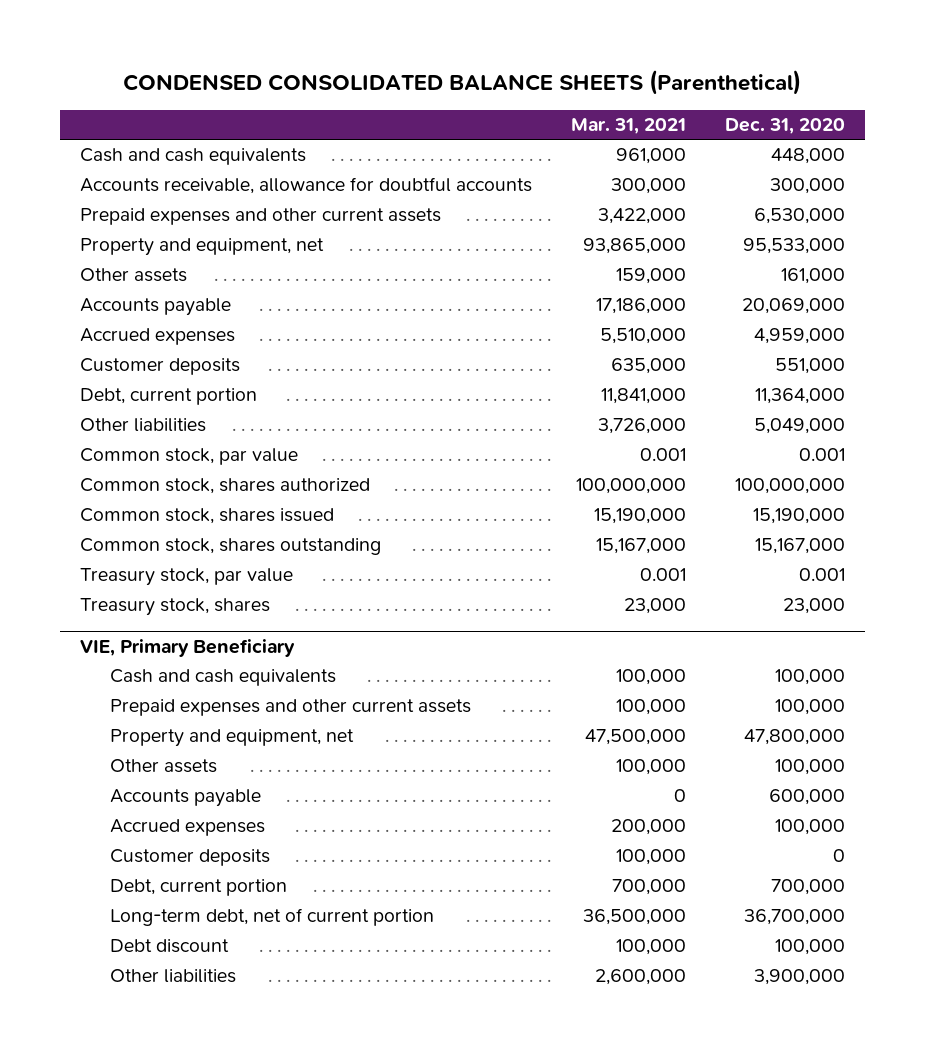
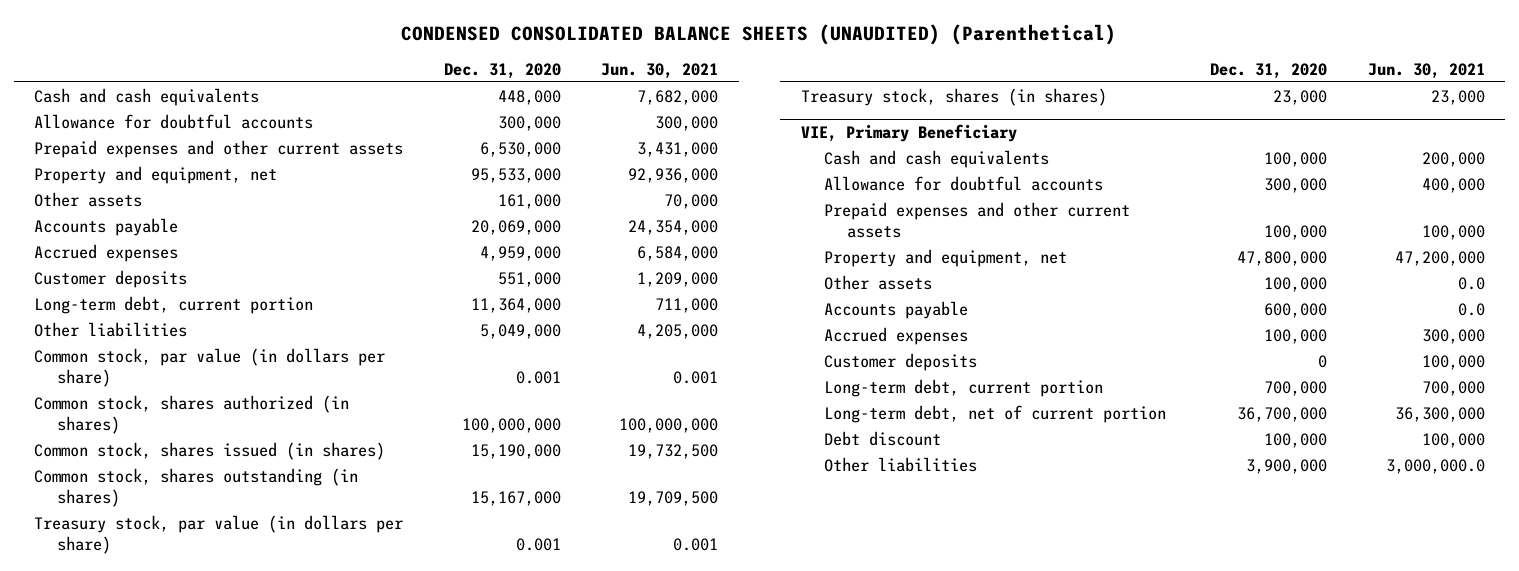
- CONDENSED CONSOLIDATED BALANCE SHEETS (Parenthetical)
+ CONDENSED CONSOLIDATED BALANCE SHEETS (UNAUDITED) (Parenthetical)
- | Mar. 31, 2021 | Dec. 31, 2020
+ | Dec. 31, 2020 | Jun. 30, 2021
- Accounts receivable, allowance for doubtful accounts | 300,000 | 300,000
+ Allowance for doubtful accounts | 300,000 | 300,000
- Debt, current portion | 11,841,000 | 11,364,000
+ Long-term debt, current portion | 11,364,000 | 711,000
- Common stock, par value | 0.001 | 0.001
- Common stock, shares authorized | 100,000,000 | 100,000,000
- Common stock, shares issued | 15,190,000 | 15,190,000
- Common stock, shares outstanding | 15,167,000 | 15,167,000
- Treasury stock, par value | 0.001 | 0.001
- Treasury stock, shares | 23,000 | 23,000
+ Common stock, par value (in dollars per share) | 0.001 | 0.001
+ Common stock, shares authorized (in shares) | 100,000,000 | 100,000,000
+ Common stock, shares issued (in shares) | 15,190,000 | 19,732,500
+ Common stock, shares outstanding (in shares) | 15,167,000 | 19,709,500
+ Treasury stock, par value (in dollars per share) | 0.001 | 0.001
+ Treasury stock, shares (in shares) | 23,000 | 23,000
@ VIE, Primary Beneficiary
+ Allowance for doubtful accounts | 300,000 | 400,000
- Debt, current portion | 700,000 | 700,000
+ Long-term debt, current portion | 700,000 | 700,000

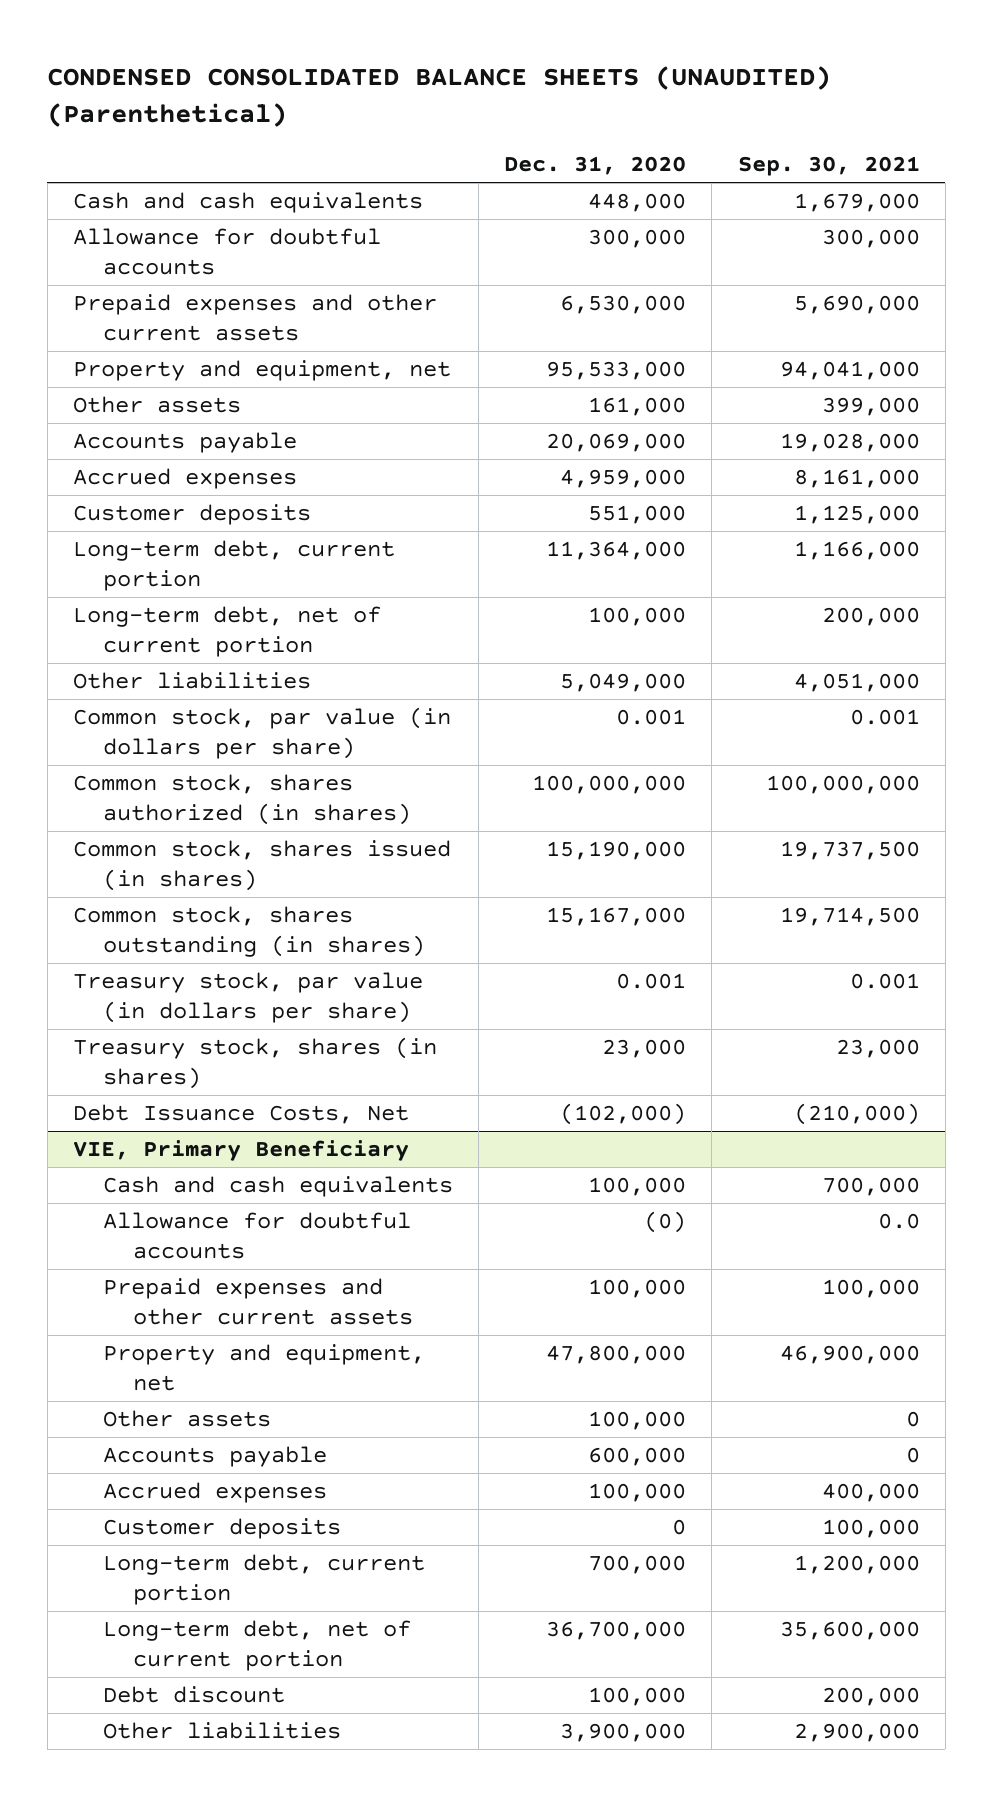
- | Dec. 31, 2020 | Jun. 30, 2021
+ | Dec. 31, 2020 | Sep. 30, 2021
+ Long-term debt, net of current portion | 100,000 | 200,000
+ Debt Issuance Costs, Net | (102,000) | (210,000)
@ VIE, Primary Beneficiary
- Allowance for doubtful accounts | 300,000 | 400,000
+ Allowance for doubtful accounts | (0) | 0.0

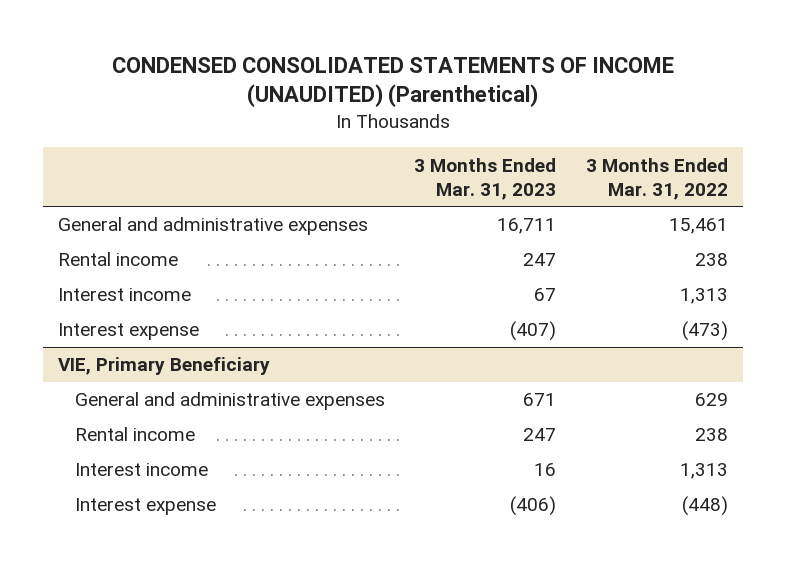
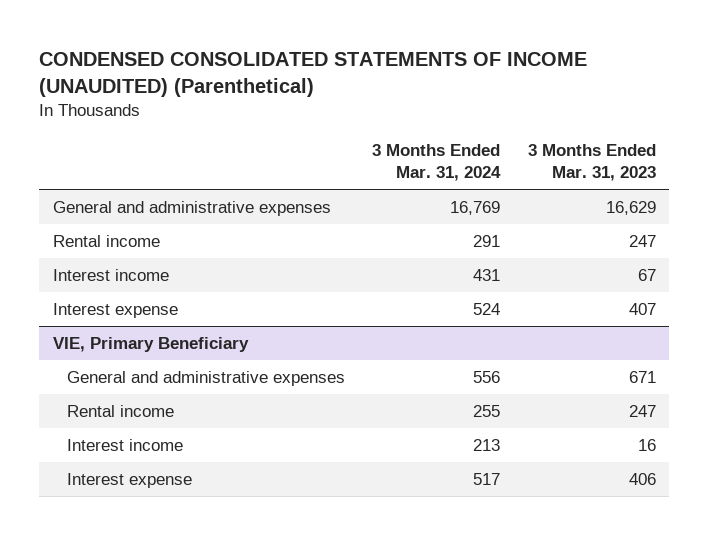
- | 3 Months Ended Mar. 31, 2023 | 3 Months Ended Mar. 31, 2022
+ | 3 Months Ended Mar. 31, 2024 | 3 Months Ended Mar. 31, 2023
- General and administrative expenses | 16,711 | 15,461
+ General and administrative expenses | 16,769 | 16,629
- Interest expense | (407) | (473)
+ Interest expense | 524 | 407
@ VIE, Primary Beneficiary
- Interest expense | (406) | (448)
+ Interest expense | 517 | 406

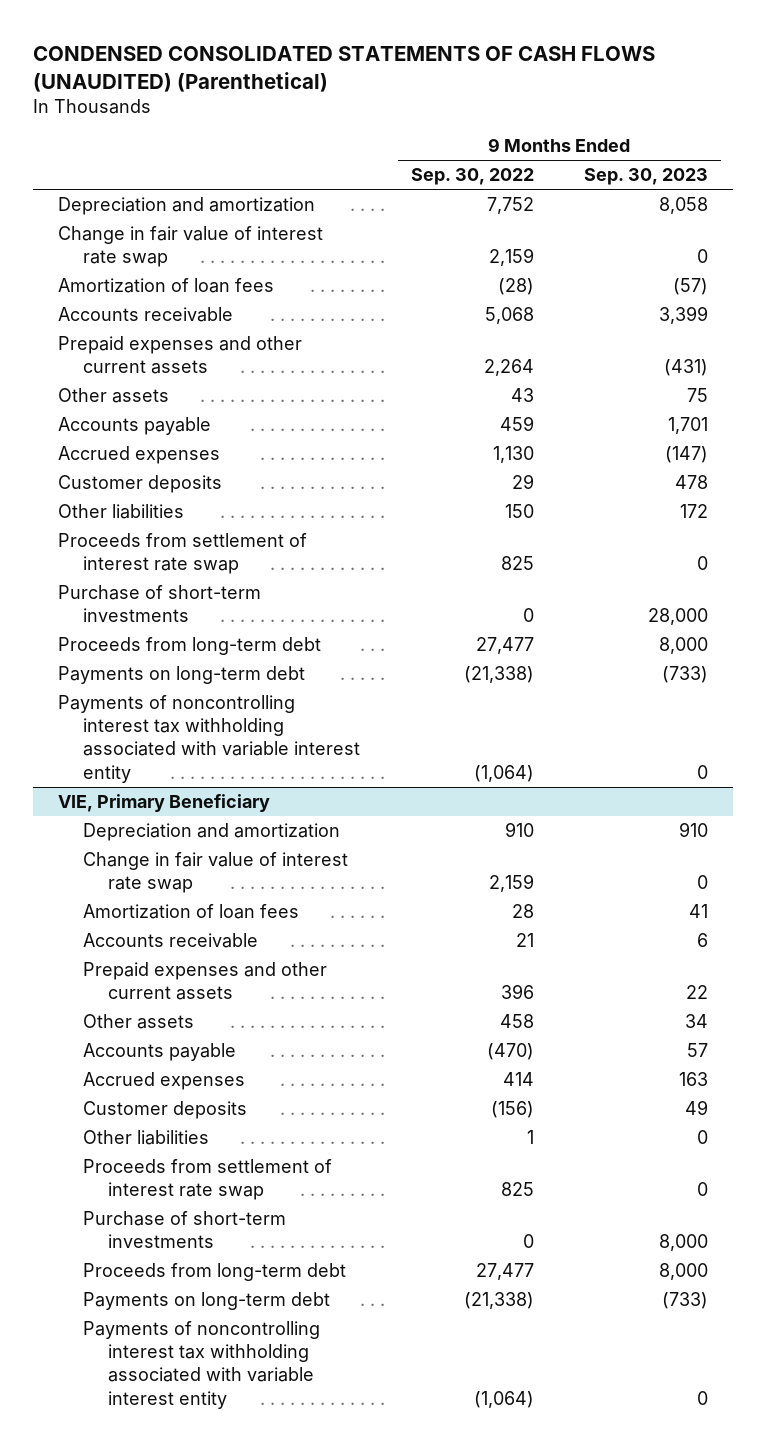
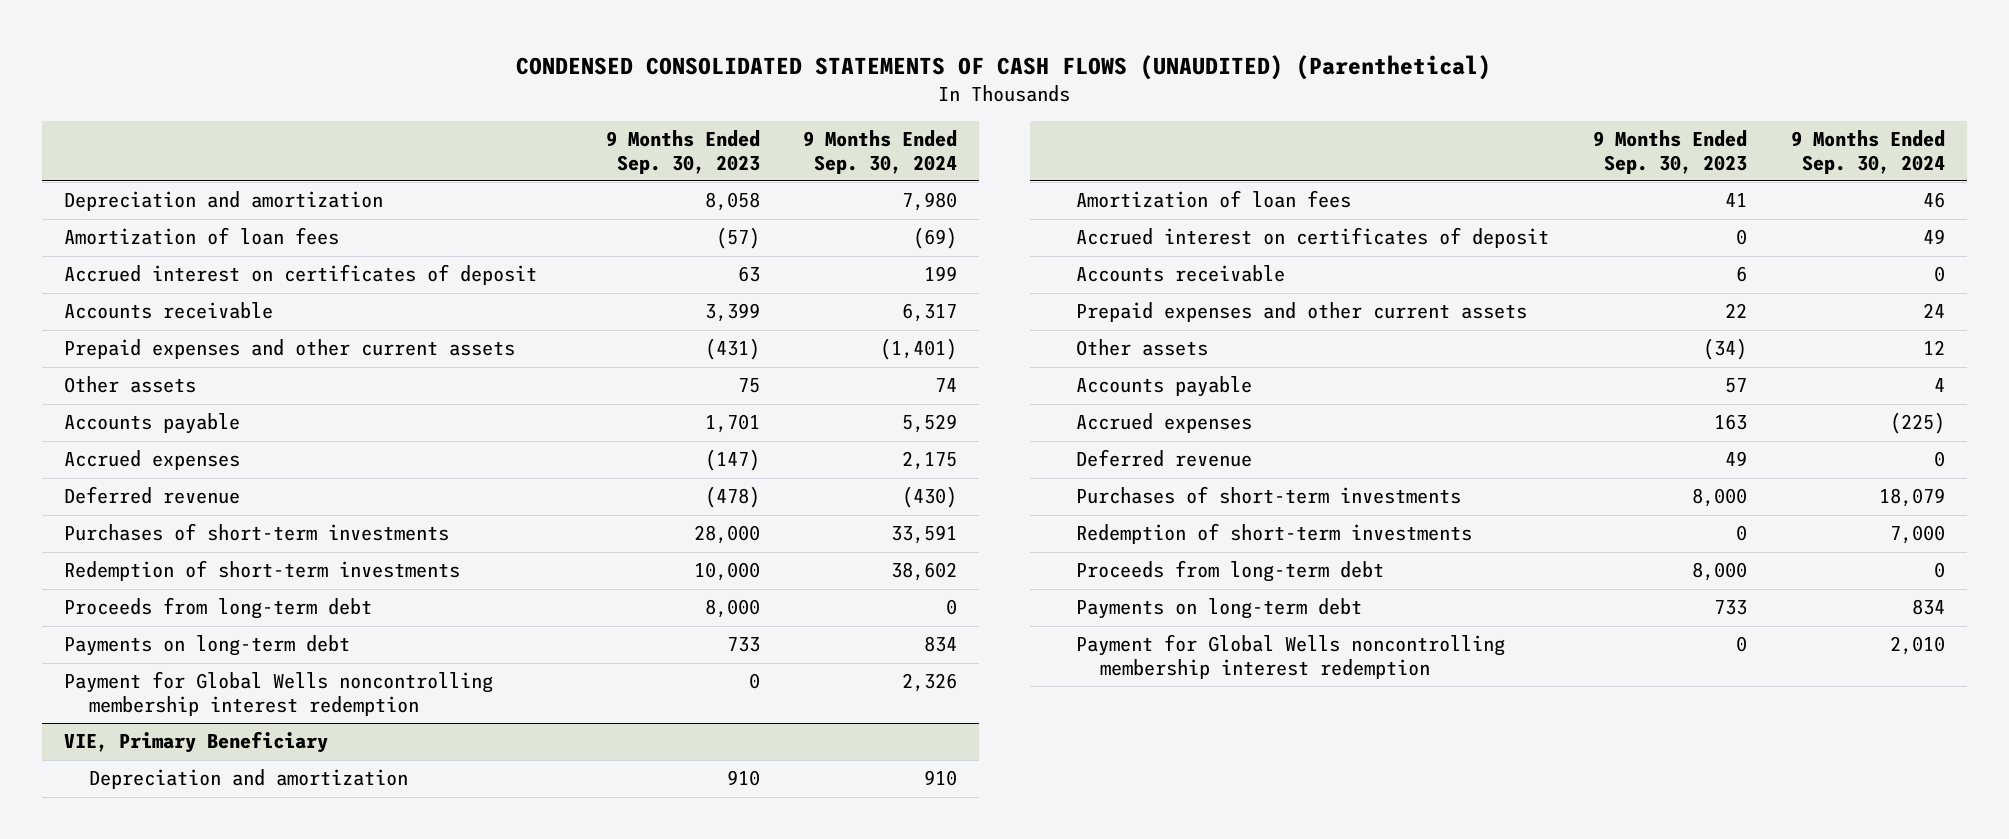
- | 9 Months Ended Sep. 30, 2022 | 9 Months Ended Sep. 30, 2023
+ | 9 Months Ended Sep. 30, 2023 | 9 Months Ended Sep. 30, 2024
- Change in fair value of interest rate swap | 2,159 | 0
+ Accrued interest on certificates of deposit | 63 | 199
- Customer deposits | 29 | 478
- Other liabilities | 150 | 172
- Proceeds from settlement of interest rate swap | 825 | 0
- Purchase of short-term investments | 0 | 28,000
+ Deferred revenue | (478) | (430)
+ Purchases of short-term investments | 28,000 | 33,591
+ Redemption of short-term investments | 10,000 | 38,602
- Payments on long-term debt | (21,338) | (733)
- Payments of noncontrolling interest tax withholding associated with variable interest entity | (1,064) | 0
+ Payments on long-term debt | 733 | 834
+ Payment for Global Wells noncontrolling membership interest redemption | 0 | 2,326
@ VIE, Primary Beneficiary
- Change in fair value of interest rate swap | 2,159 | 0
+ Accrued interest on certificates of deposit | 0 | 49
- Other assets | 458 | 34
+ Other assets | (34) | 12
- Customer deposits | (156) | 49
- Other liabilities | 1 | 0
- Proceeds from settlement of interest rate swap | 825 | 0
- Purchase of short-term investments | 0 | 8,000
+ Deferred revenue | 49 | 0
+ Purchases of short-term investments | 8,000 | 18,079
+ Redemption of short-term investments | 0 | 7,000
- Payments on long-term debt | (21,338) | (733)
- Payments of noncontrolling interest tax withholding associated with variable interest entity | (1,064) | 0
+ Payments on long-term debt | 733 | 834
+ Payment for Global Wells noncontrolling membership interest redemption | 0 | 2,010

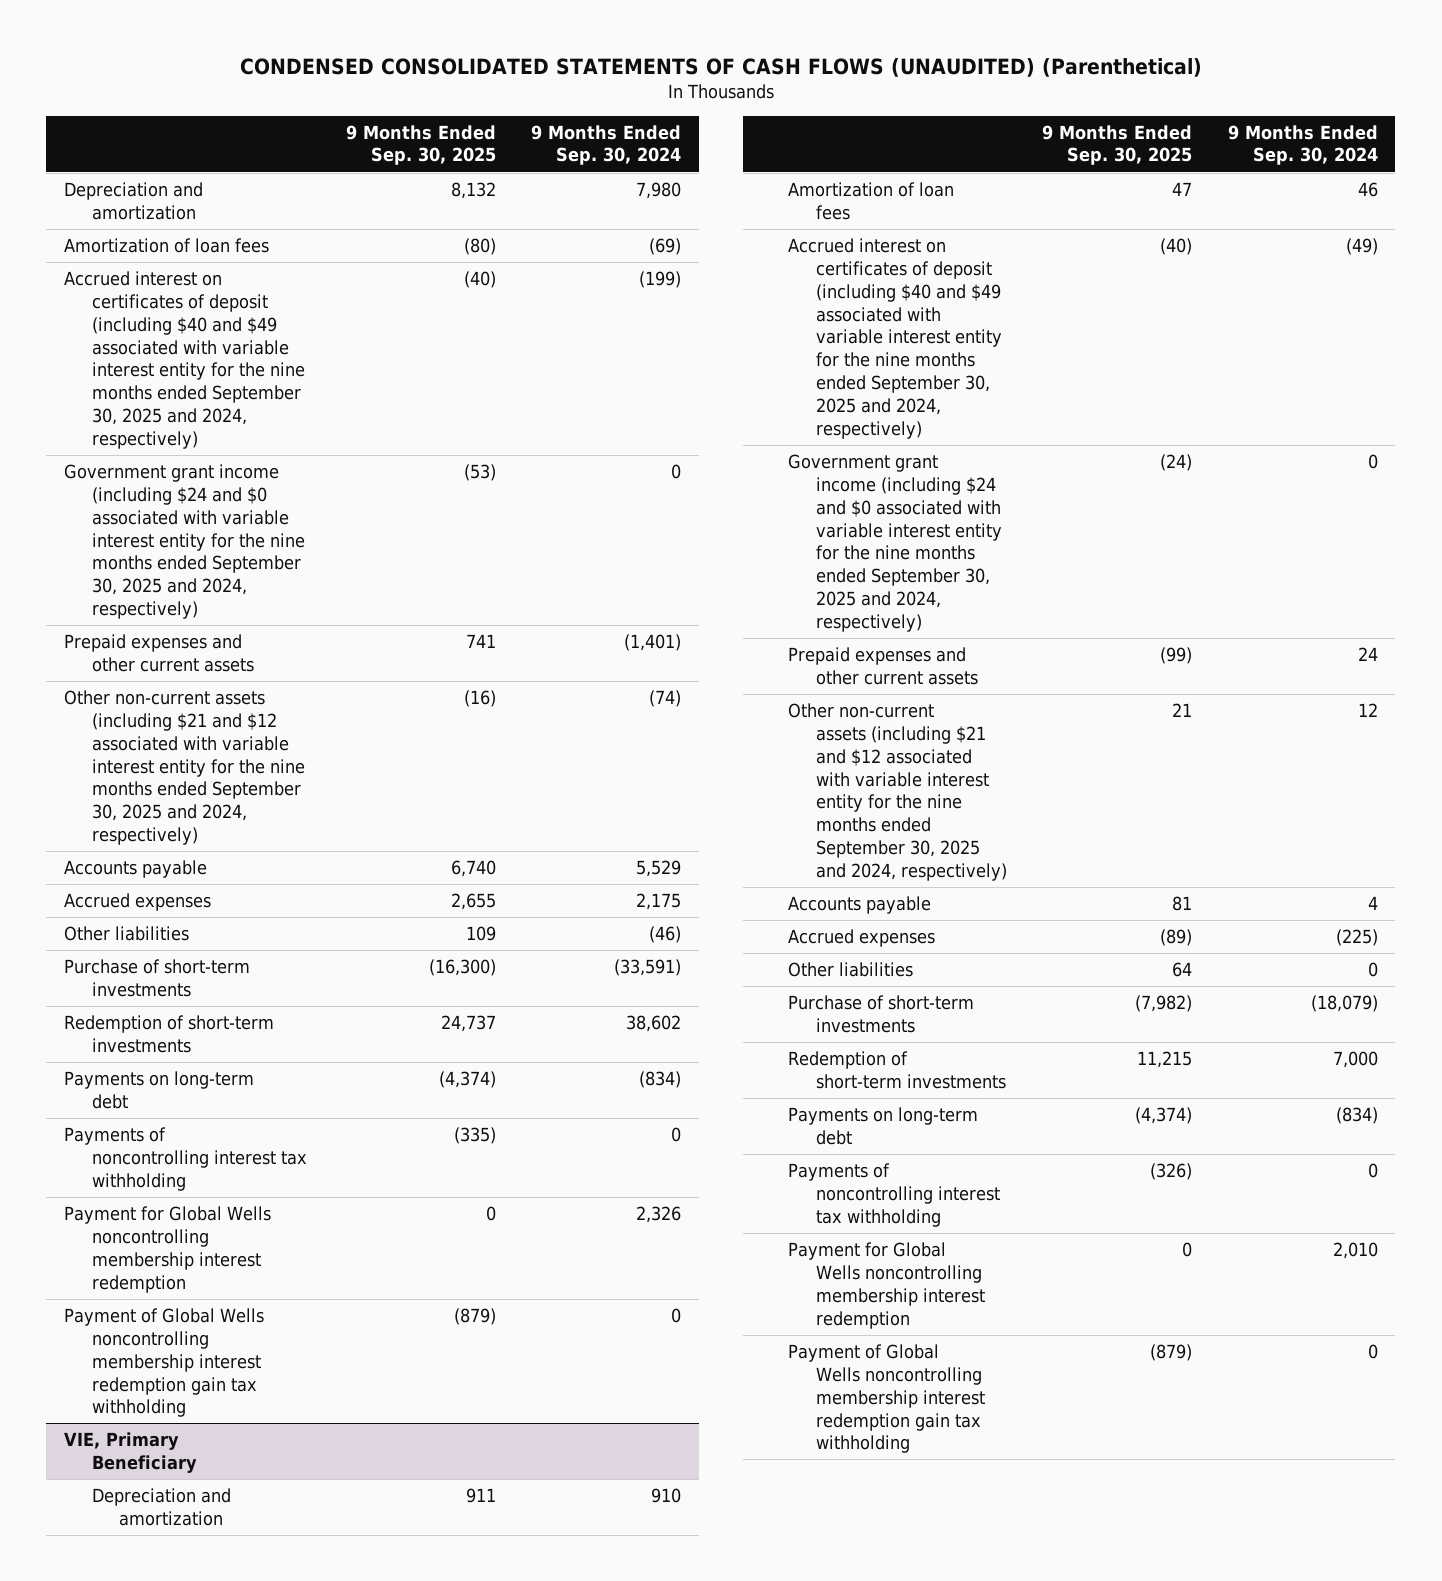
- | 9 Months Ended Sep. 30, 2023 | 9 Months Ended Sep. 30, 2024
+ | 9 Months Ended Sep. 30, 2025 | 9 Months Ended Sep. 30, 2024
- Accrued interest on certificates of deposit | 63 | 199
- Accounts receivable | 3,399 | 6,317
+ Accrued interest on certificates of deposit (including $40 and $49 associated with variable interest entity for the nine months ended September 30, 2025 and 2024, respectively) | (40) | (199)
+ Government grant income (including $24 and $0 associated with variable interest entity for the nine months ended September 30, 2025 and 2024, respectively) | (53) | 0
- Other assets | 75 | 74
+ Other non-current assets (including $21 and $12 associated with variable interest entity for the nine months ended September 30, 2025 and 2024, respectively) | (16) | (74)
- Deferred revenue | (478) | (430)
- Purchases of short-term investments | 28,000 | 33,591
+ Other liabilities | 109 | (46)
+ Purchase of short-term investments | (16,300) | (33,591)
- Proceeds from long-term debt | 8,000 | 0
- Payments on long-term debt | 733 | 834
+ Payments on long-term debt | (4,374) | (834)
+ Payments of noncontrolling interest tax withholding | (335) | 0
+ Payment of Global Wells noncontrolling membership interest redemption gain tax withholding | (879) | 0
@ VIE, Primary Beneficiary
- Accrued interest on certificates of deposit | 0 | 49
- Accounts receivable | 6 | 0
+ Accrued interest on certificates of deposit (including $40 and $49 associated with variable interest entity for the nine months ended September 30, 2025 and 2024, respectively) | (40) | (49)
+ Government grant income (including $24 and $0 associated with variable interest entity for the nine months ended September 30, 2025 and 2024, respectively) | (24) | 0
- Other assets | (34) | 12
+ Other non-current assets (including $21 and $12 associated with variable interest entity for the nine months ended September 30, 2025 and 2024, respectively) | 21 | 12
- Deferred revenue | 49 | 0
- Purchases of short-term investments | 8,000 | 18,079
+ Other liabilities | 64 | 0
+ Purchase of short-term investments | (7,982) | (18,079)
- Proceeds from long-term debt | 8,000 | 0
- Payments on long-term debt | 733 | 834
+ Payments on long-term debt | (4,374) | (834)
+ Payments of noncontrolling interest tax withholding | (326) | 0
+ Payment of Global Wells noncontrolling membership interest redemption gain tax withholding | (879) | 0

